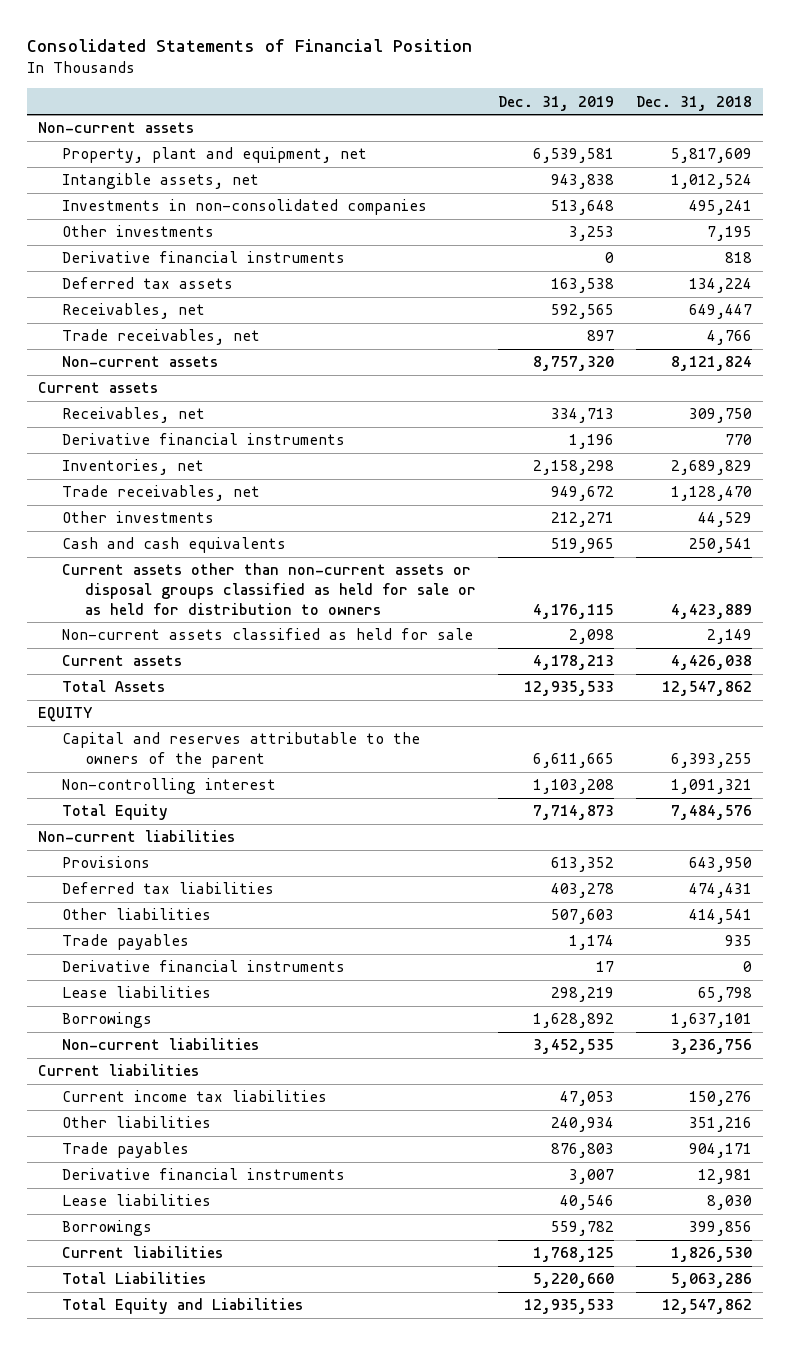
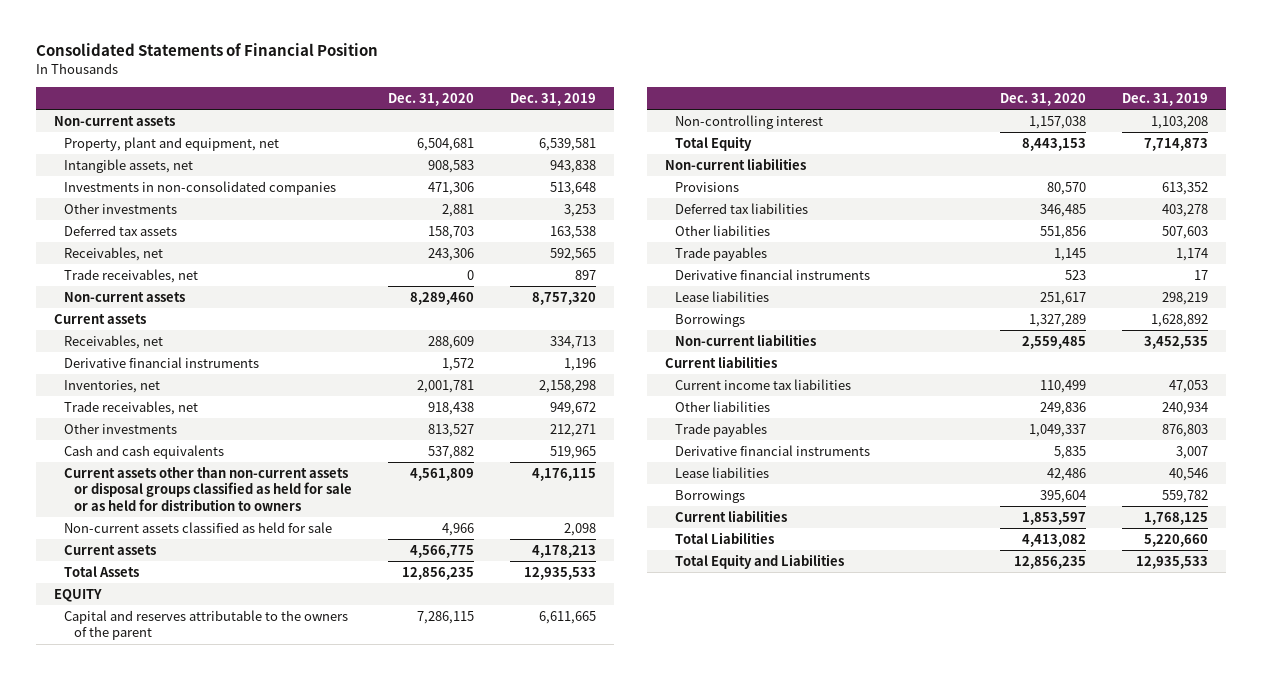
- | Dec. 31, 2019 | Dec. 31, 2018
+ | Dec. 31, 2020 | Dec. 31, 2019
- Derivative financial instruments | 0 | 818

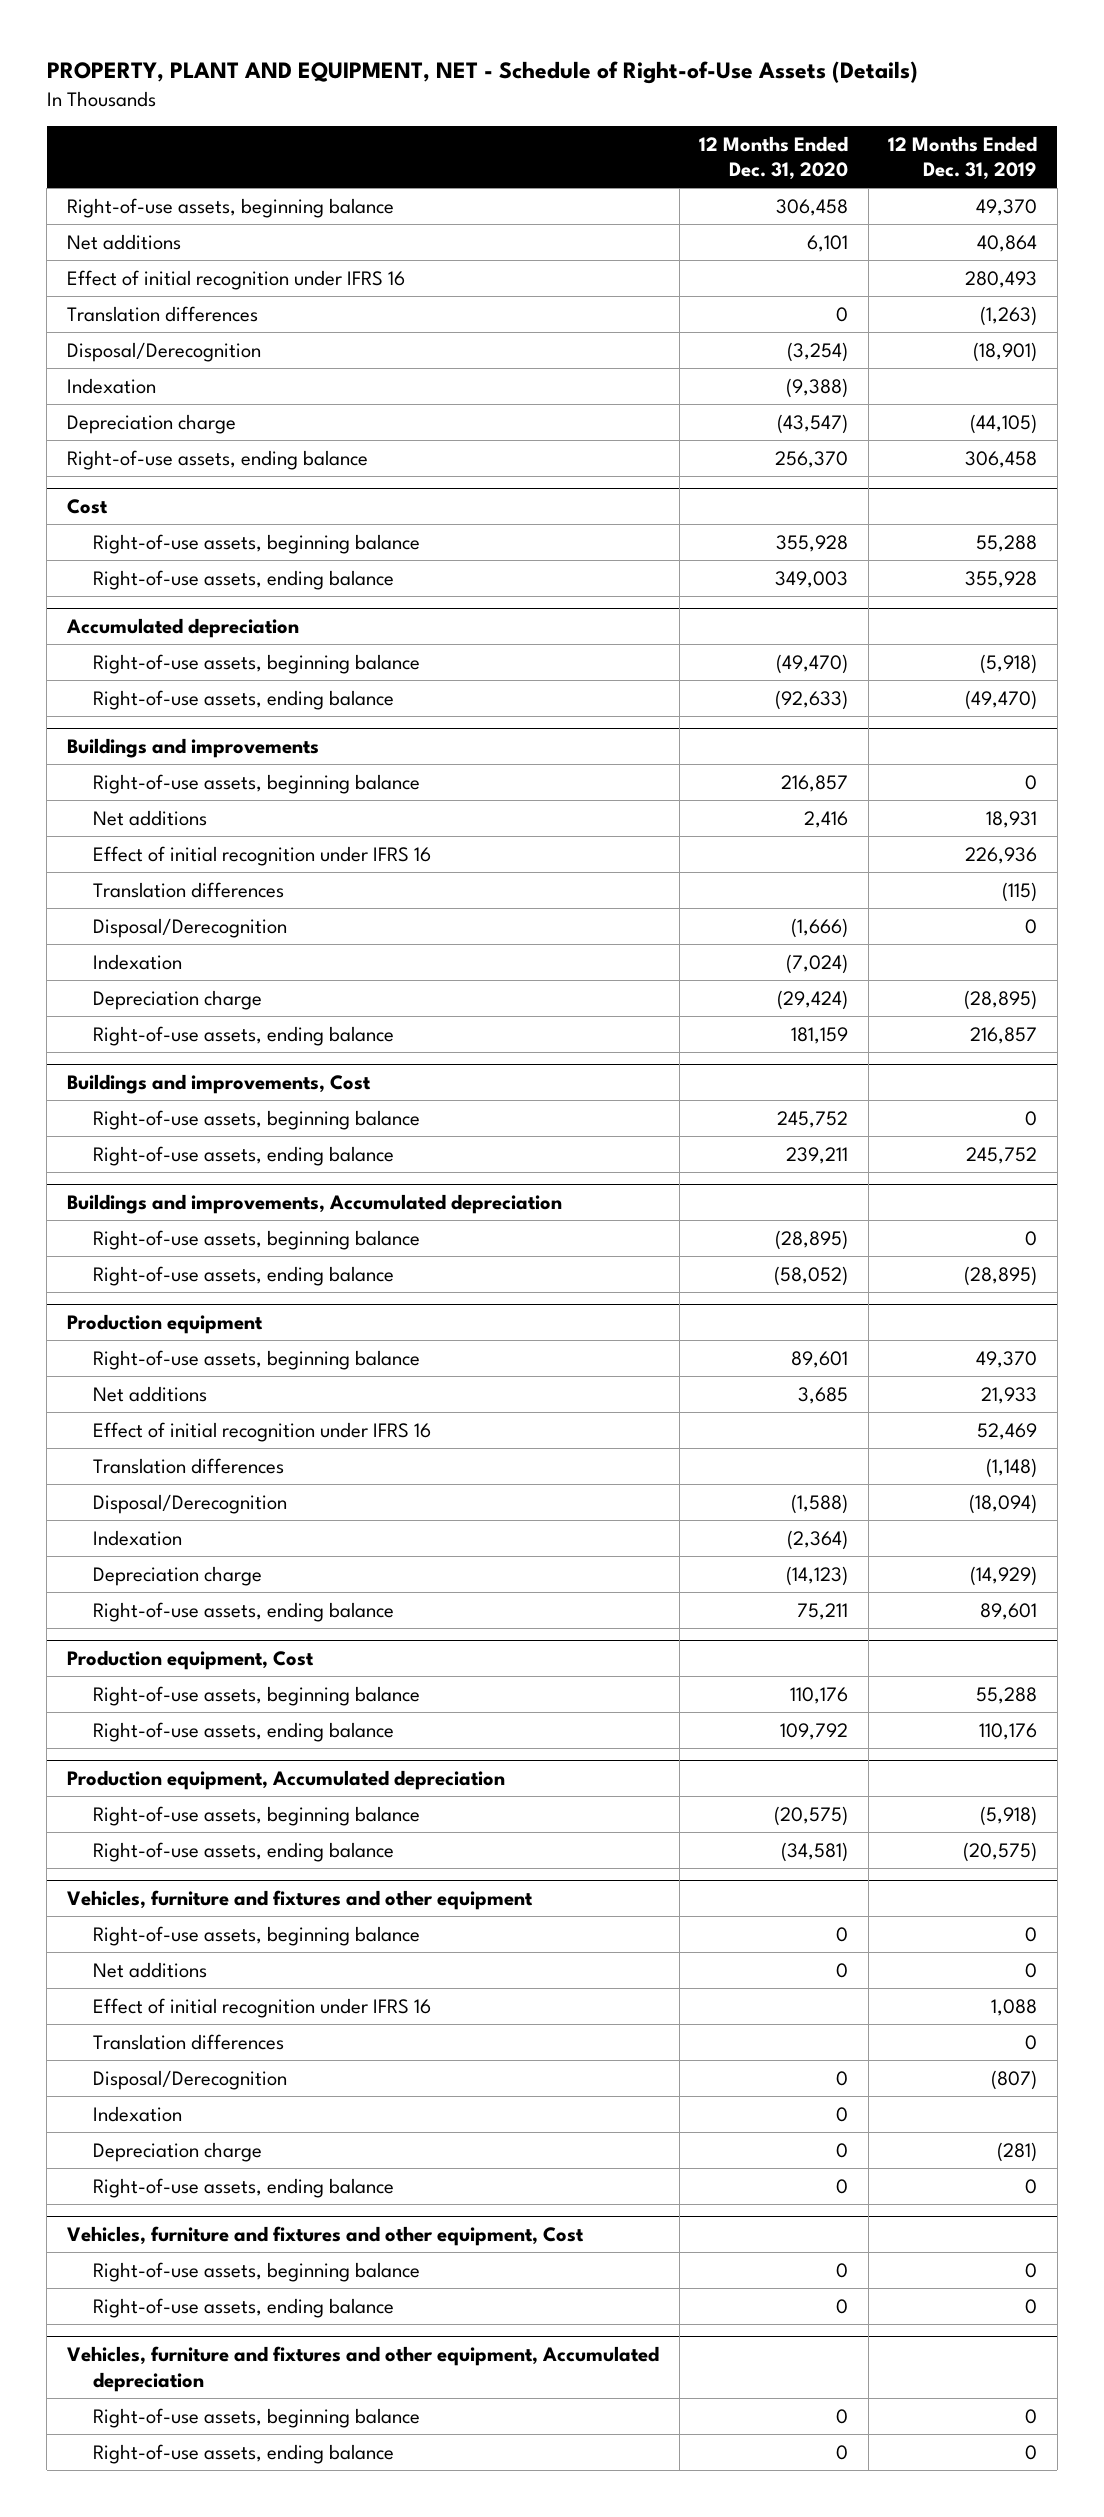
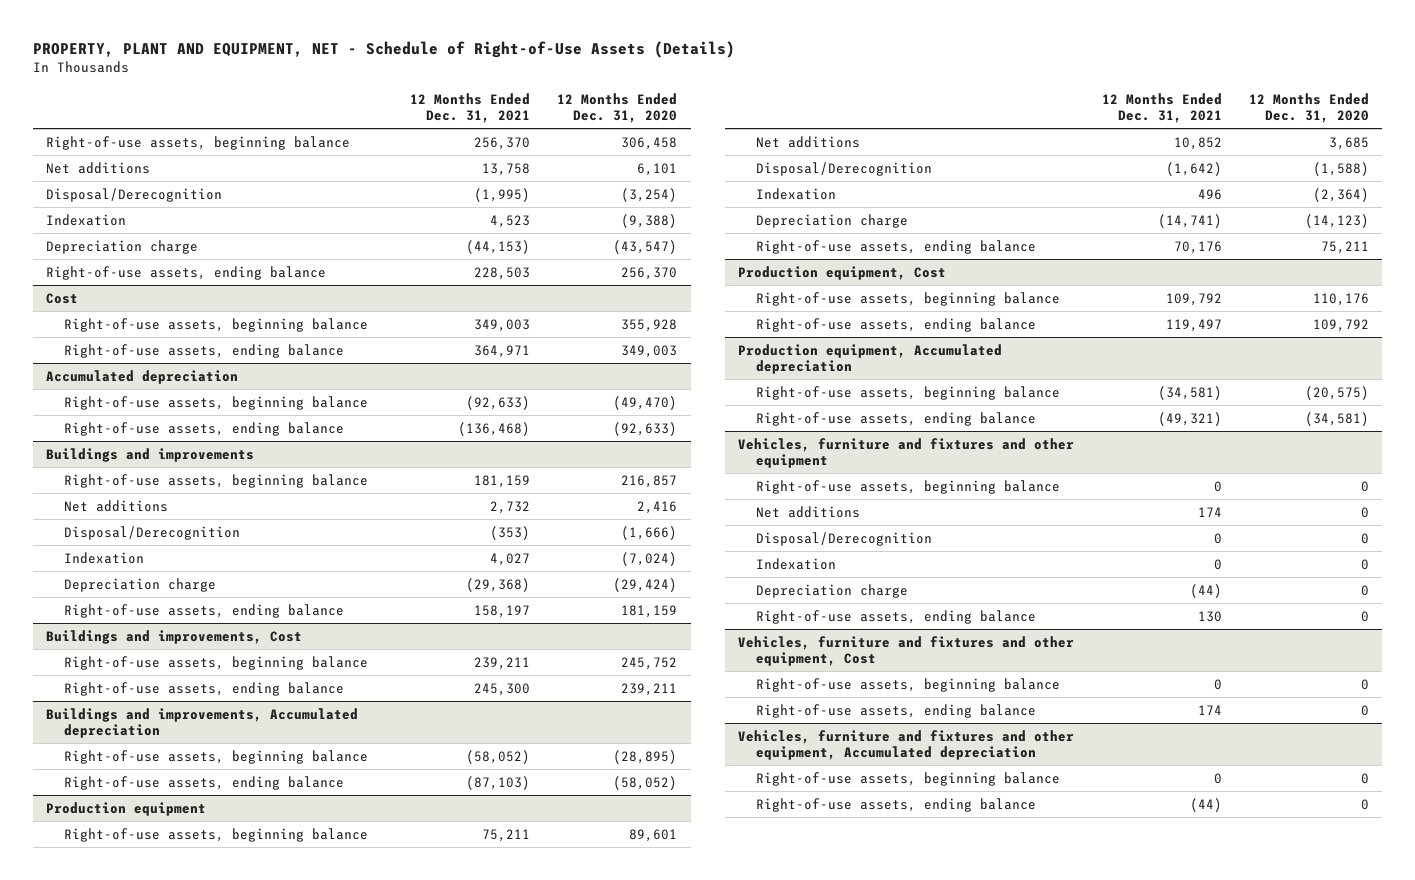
- | 12 Months Ended Dec. 31, 2020 | 12 Months Ended Dec. 31, 2019
+ | 12 Months Ended Dec. 31, 2021 | 12 Months Ended Dec. 31, 2020
- Effect of initial recognition under IFRS 16 | | 280,493
- Translation differences | 0 | (1,263)
@ Buildings and improvements
- Effect of initial recognition under IFRS 16 | | 226,936
- Translation differences | | (115)
@ Production equipment
- Effect of initial recognition under IFRS 16 | | 52,469
- Translation differences | | (1,148)
@ Vehicles, furniture and fixtures and other equipment
- Effect of initial recognition under IFRS 16 | | 1,088
- Translation differences | | 0

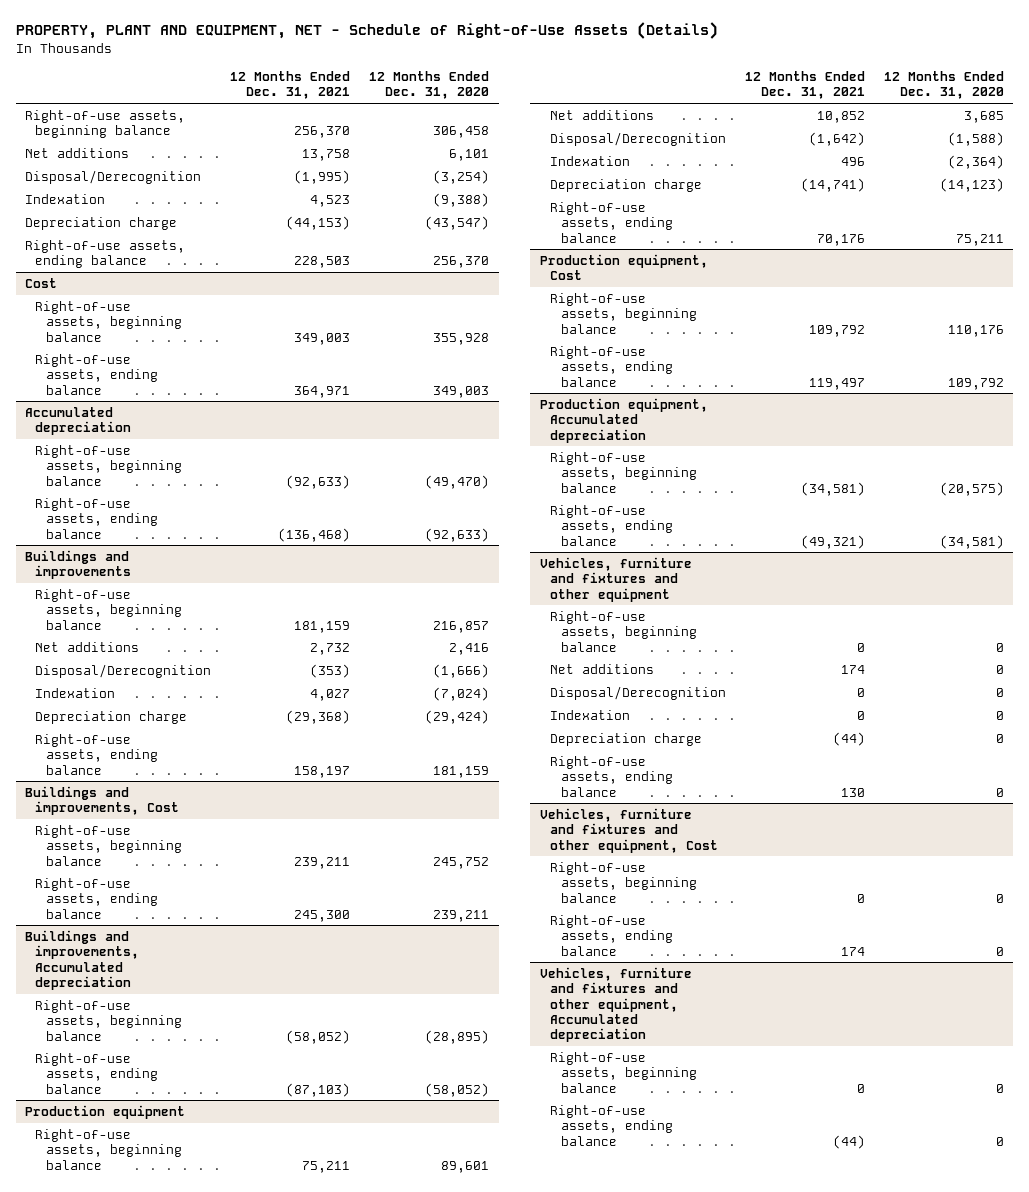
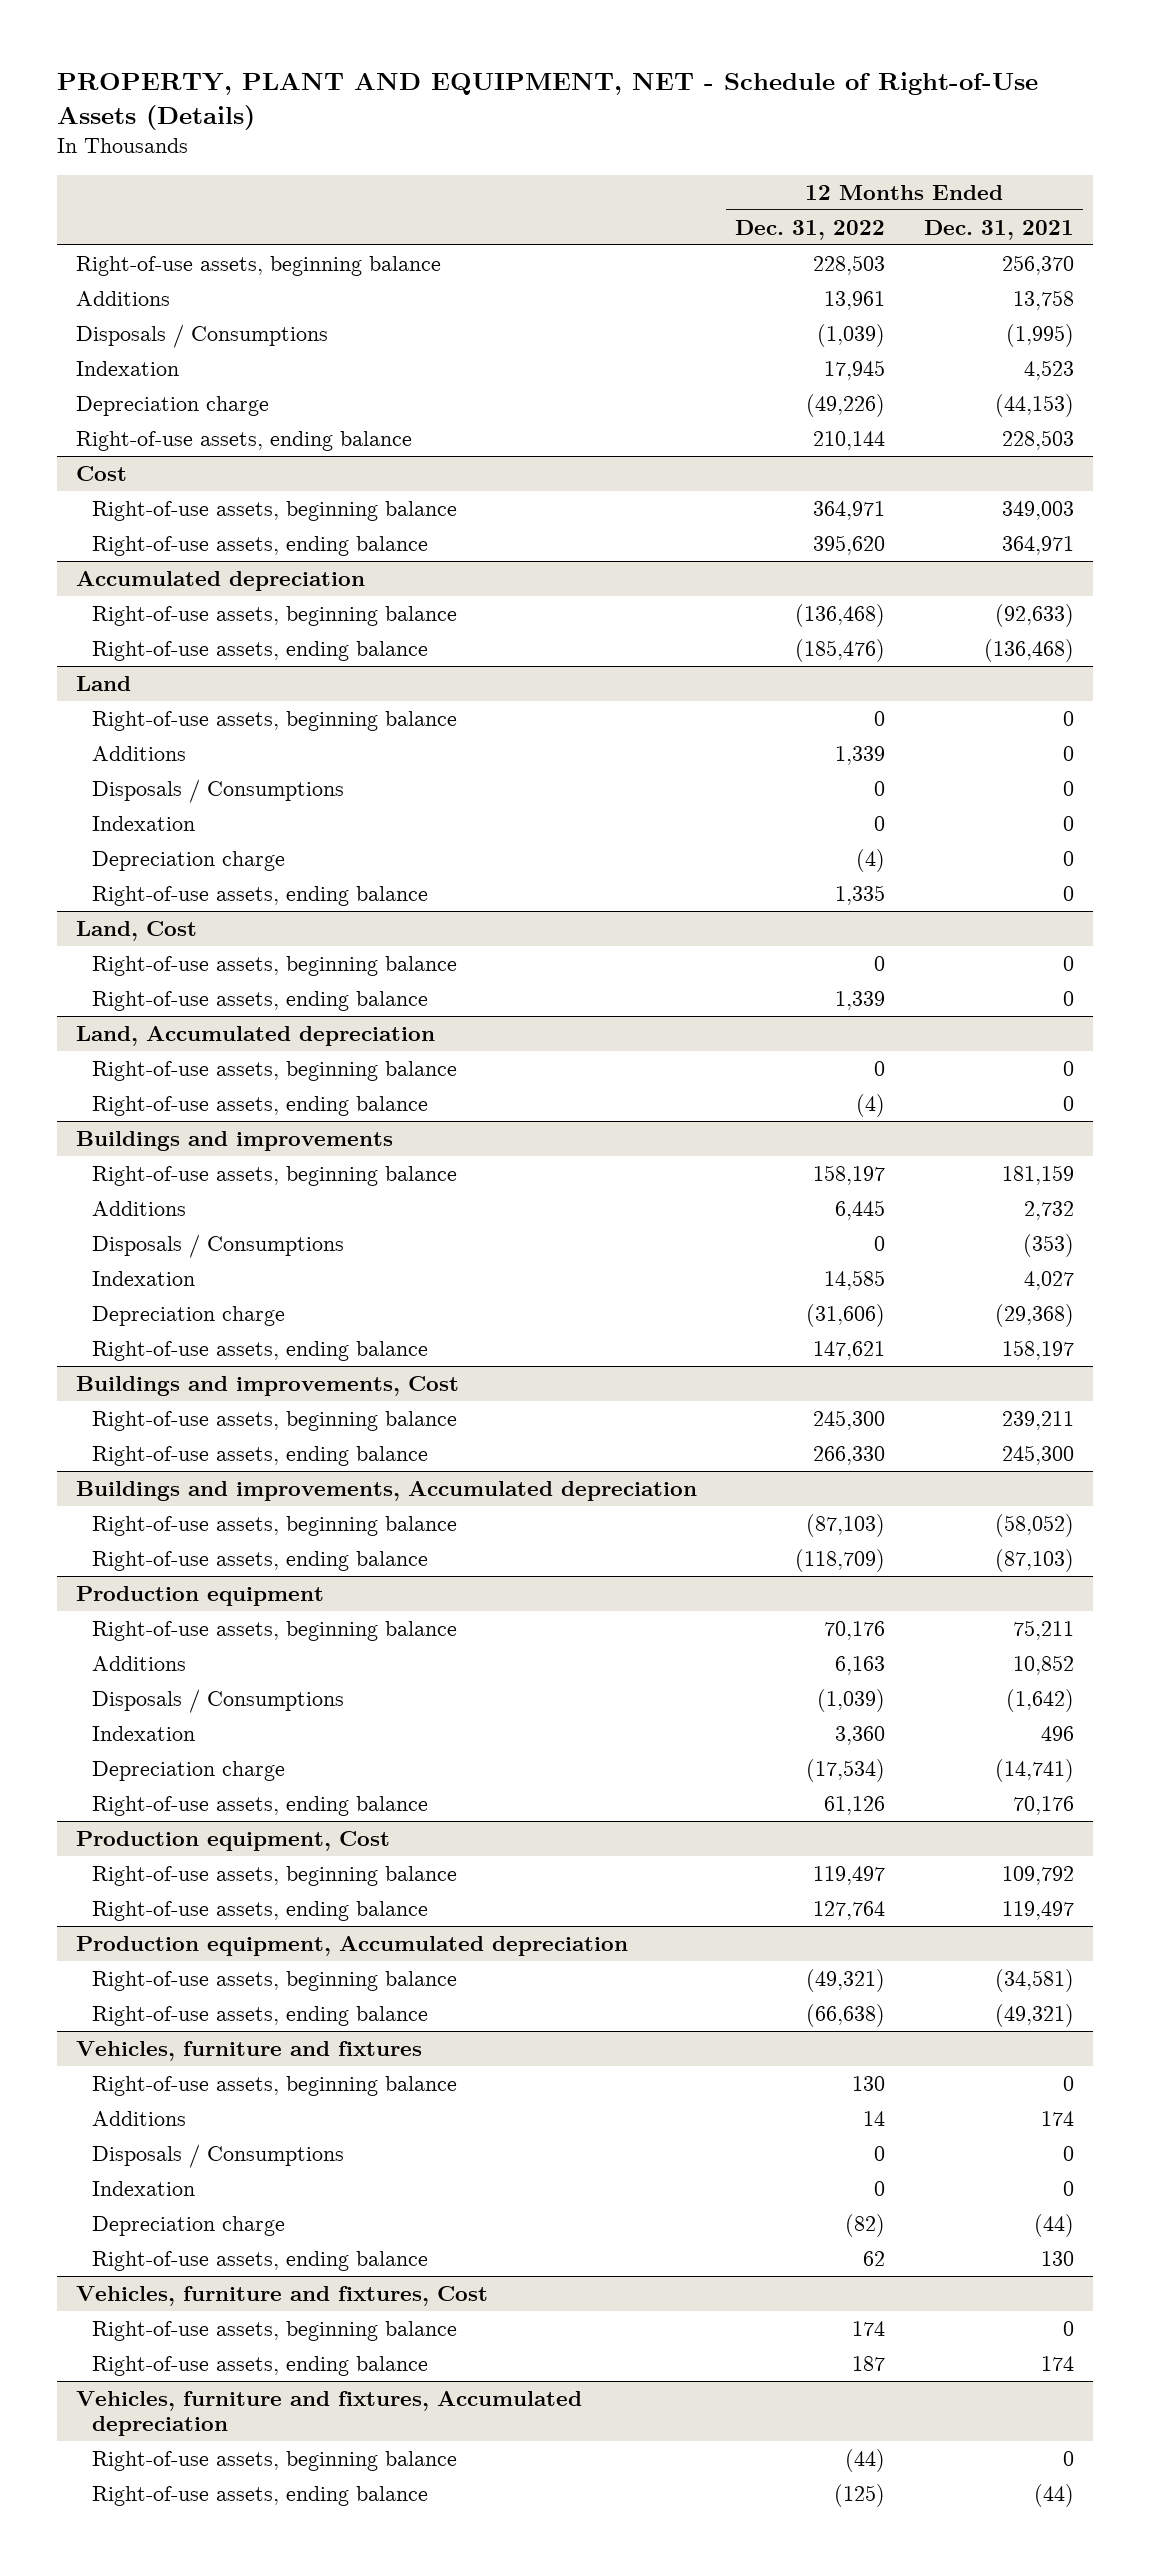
- | 12 Months Ended Dec. 31, 2021 | 12 Months Ended Dec. 31, 2020
+ | 12 Months Ended Dec. 31, 2022 | 12 Months Ended Dec. 31, 2021
- Net additions | 13,758 | 6,101
- Disposal/Derecognition | (1,995) | (3,254)
+ Additions | 13,961 | 13,758
+ Disposals / Consumptions | (1,039) | (1,995)
+ Land
+ Right-of-use assets, beginning balance | 0 | 0
+ Additions | 1,339 | 0
+ Disposals / Consumptions | 0 | 0
+ Indexation | 0 | 0
+ Depreciation charge | (4) | 0
+ Right-of-use assets, ending balance | 1,335 | 0
+ Land, Cost
+ Right-of-use assets, beginning balance | 0 | 0
+ Right-of-use assets, ending balance | 1,339 | 0
+ Land, Accumulated depreciation
+ Right-of-use assets, beginning balance | 0 | 0
+ Right-of-use assets, ending balance | (4) | 0
@ Buildings and improvements
- Net additions | 2,732 | 2,416
- Disposal/Derecognition | (353) | (1,666)
+ Additions | 6,445 | 2,732
+ Disposals / Consumptions | 0 | (353)
@ Production equipment
- Net additions | 10,852 | 3,685
- Disposal/Derecognition | (1,642) | (1,588)
+ Additions | 6,163 | 10,852
+ Disposals / Consumptions | (1,039) | (1,642)
- Vehicles, furniture and fixtures and other equipment
+ Vehicles, furniture and fixtures
- Net additions | 174 | 0
- Disposal/Derecognition | 0 | 0
+ Additions | 14 | 174
+ Disposals / Consumptions | 0 | 0
- Vehicles, furniture and fixtures and other equipment, Cost
+ Vehicles, furniture and fixtures, Cost
- Vehicles, furniture and fixtures and other equipment, Accumulated depreciation
+ Vehicles, furniture and fixtures, Accumulated depreciation

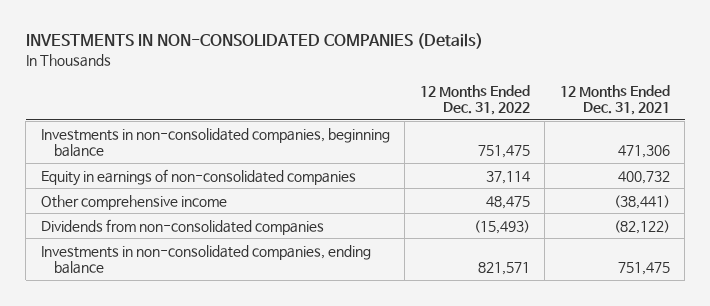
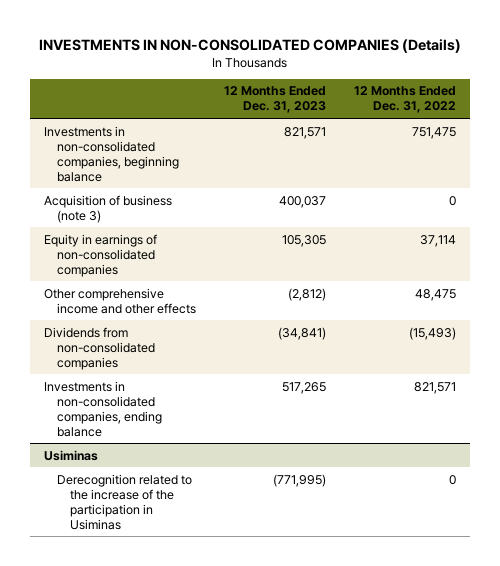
- | 12 Months Ended Dec. 31, 2022 | 12 Months Ended Dec. 31, 2021
+ | 12 Months Ended Dec. 31, 2023 | 12 Months Ended Dec. 31, 2022
+ Acquisition of business (note 3) | 400,037 | 0
- Other comprehensive income | 48,475 | (38,441)
+ Other comprehensive income and other effects | (2,812) | 48,475
+ Usiminas
+ Derecognition related to the increase of the participation in Usiminas | (771,995) | 0

